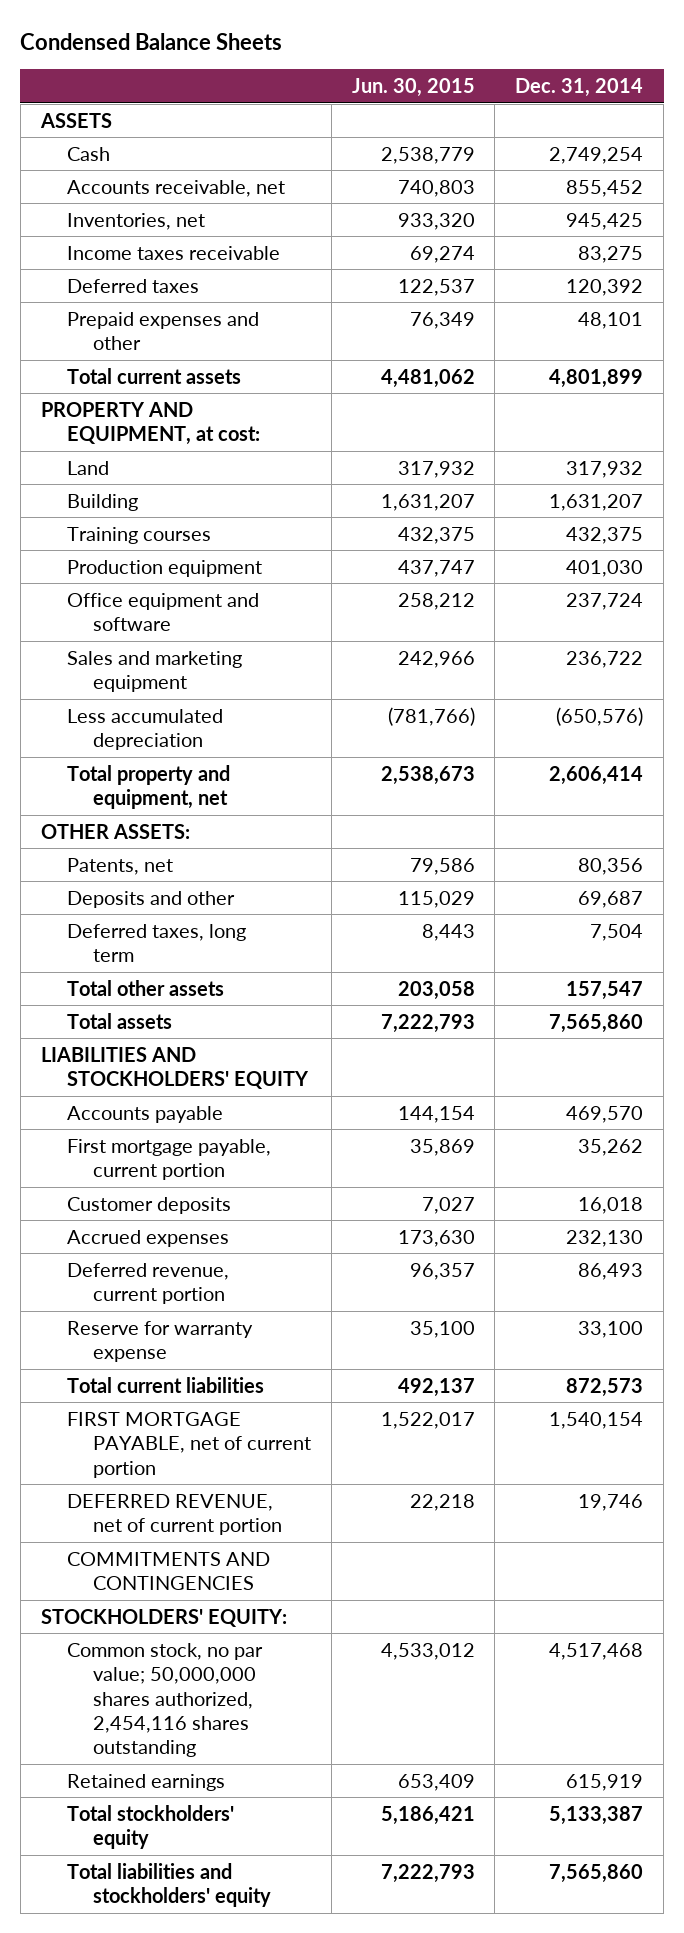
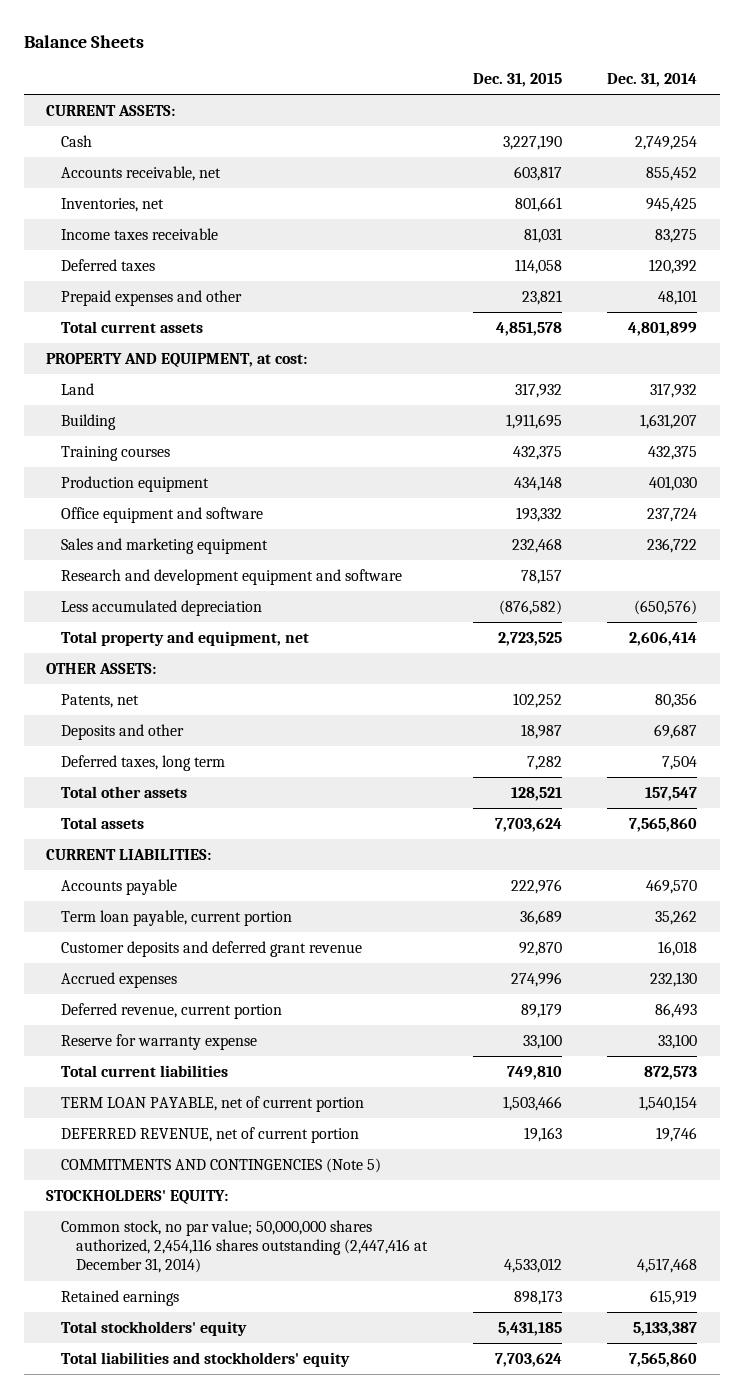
- Condensed Balance Sheets
+ Balance Sheets
- | Jun. 30, 2015 | Dec. 31, 2014
+ | Dec. 31, 2015 | Dec. 31, 2014
- ASSETS
+ CURRENT ASSETS:
+ Research and development equipment and software | 78,157 |
- LIABILITIES AND STOCKHOLDERS' EQUITY
+ CURRENT LIABILITIES:
- First mortgage payable, current portion | 35,869 | 35,262
- Customer deposits | 7,027 | 16,018
+ Term loan payable, current portion | 36,689 | 35,262
+ Customer deposits and deferred grant revenue | 92,870 | 16,018
- FIRST MORTGAGE PAYABLE, net of current portion | 1,522,017 | 1,540,154
+ TERM LOAN PAYABLE, net of current portion | 1,503,466 | 1,540,154
- COMMITMENTS AND CONTINGENCIES
+ COMMITMENTS AND CONTINGENCIES (Note 5)
- Common stock, no par value; 50,000,000 shares authorized, 2,454,116 shares outstanding | 4,533,012 | 4,517,468
+ Common stock, no par value; 50,000,000 shares authorized, 2,454,116 shares outstanding (2,447,416 at December 31, 2014) | 4,533,012 | 4,517,468

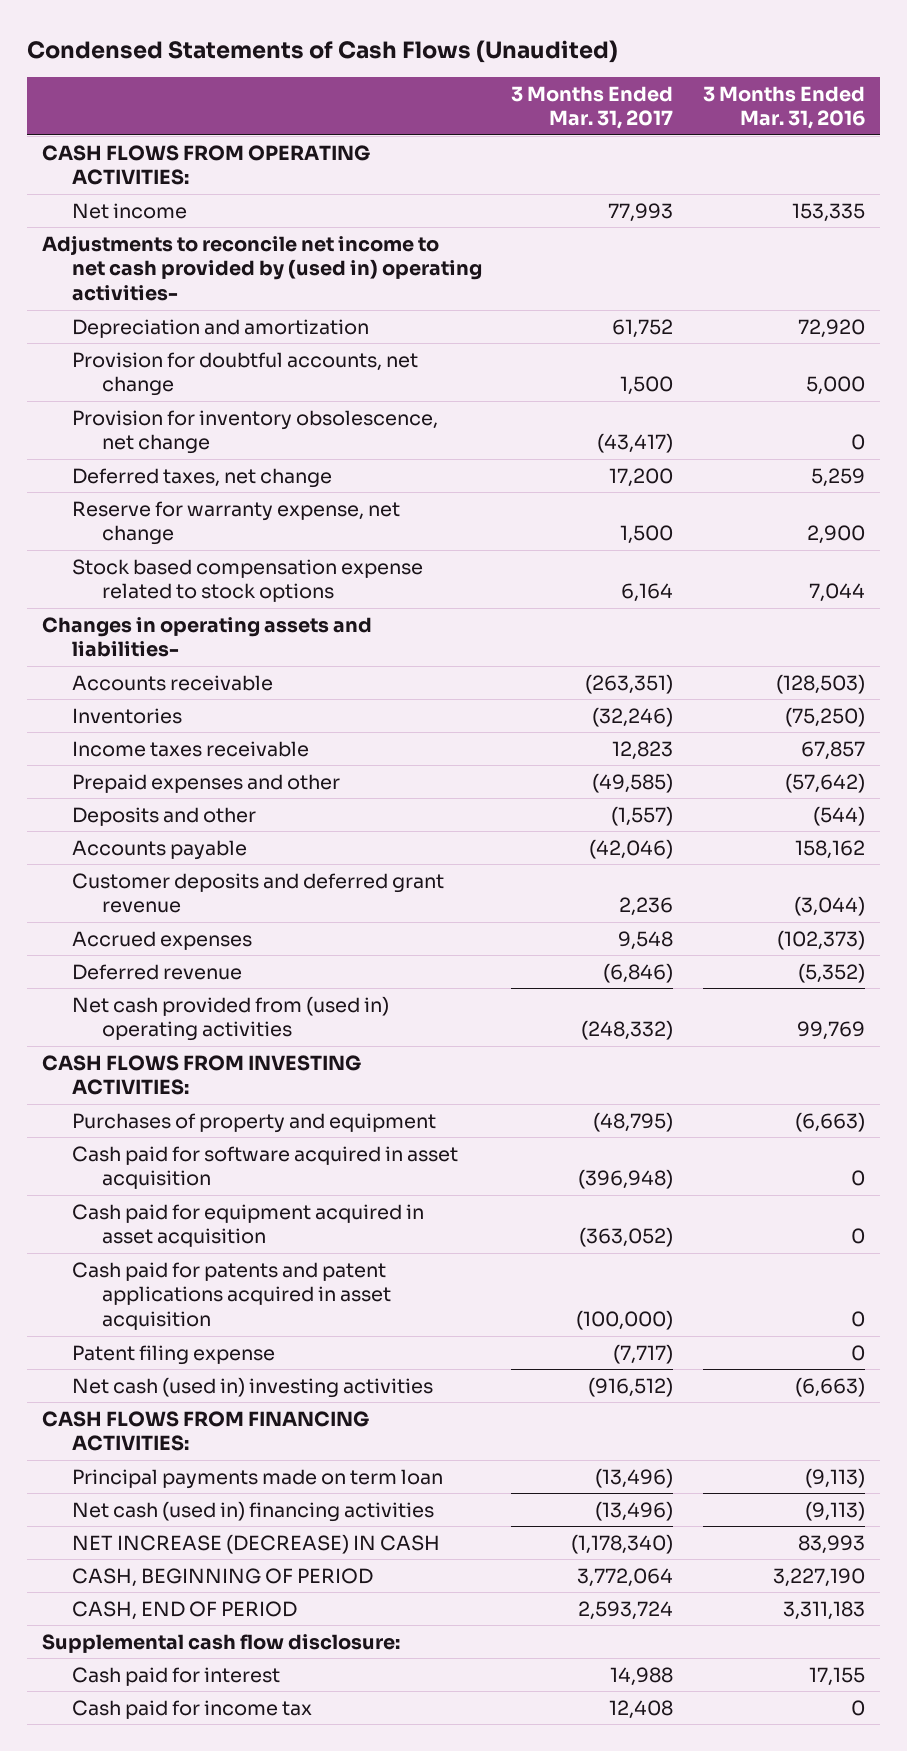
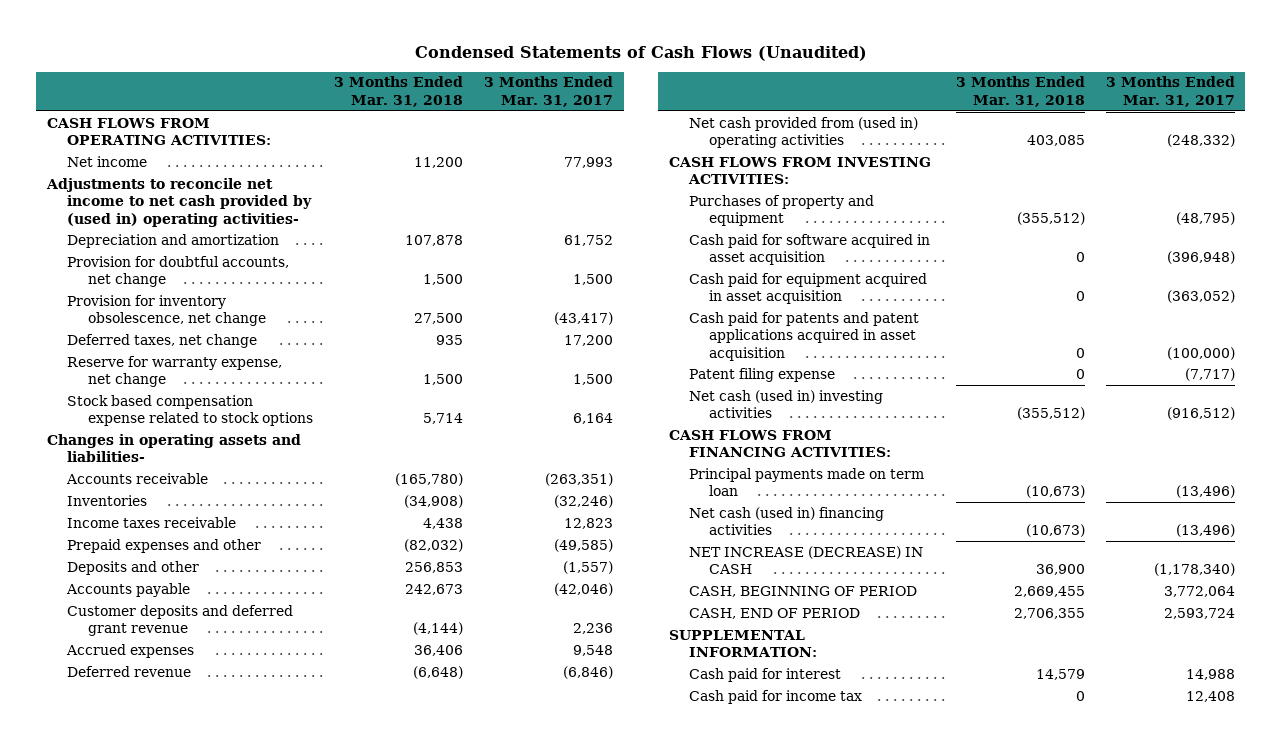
- | 3 Months Ended Mar. 31, 2017 | 3 Months Ended Mar. 31, 2016
+ | 3 Months Ended Mar. 31, 2018 | 3 Months Ended Mar. 31, 2017
- Supplemental cash flow disclosure:
+ SUPPLEMENTAL INFORMATION:

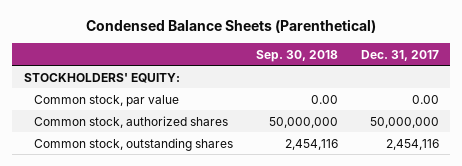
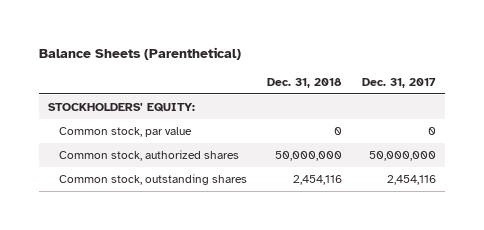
- Condensed Balance Sheets (Parenthetical)
+ Balance Sheets (Parenthetical)
- | Sep. 30, 2018 | Dec. 31, 2017
+ | Dec. 31, 2018 | Dec. 31, 2017
- Common stock, par value | 0.00 | 0.00
+ Common stock, par value | 0 | 0

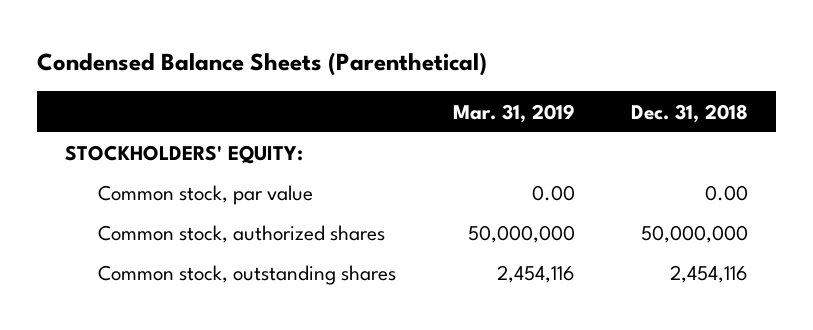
- Balance Sheets (Parenthetical)
+ Condensed Balance Sheets (Parenthetical)
- | Dec. 31, 2018 | Dec. 31, 2017
+ | Mar. 31, 2019 | Dec. 31, 2018
- Common stock, par value | 0 | 0
+ Common stock, par value | 0.00 | 0.00

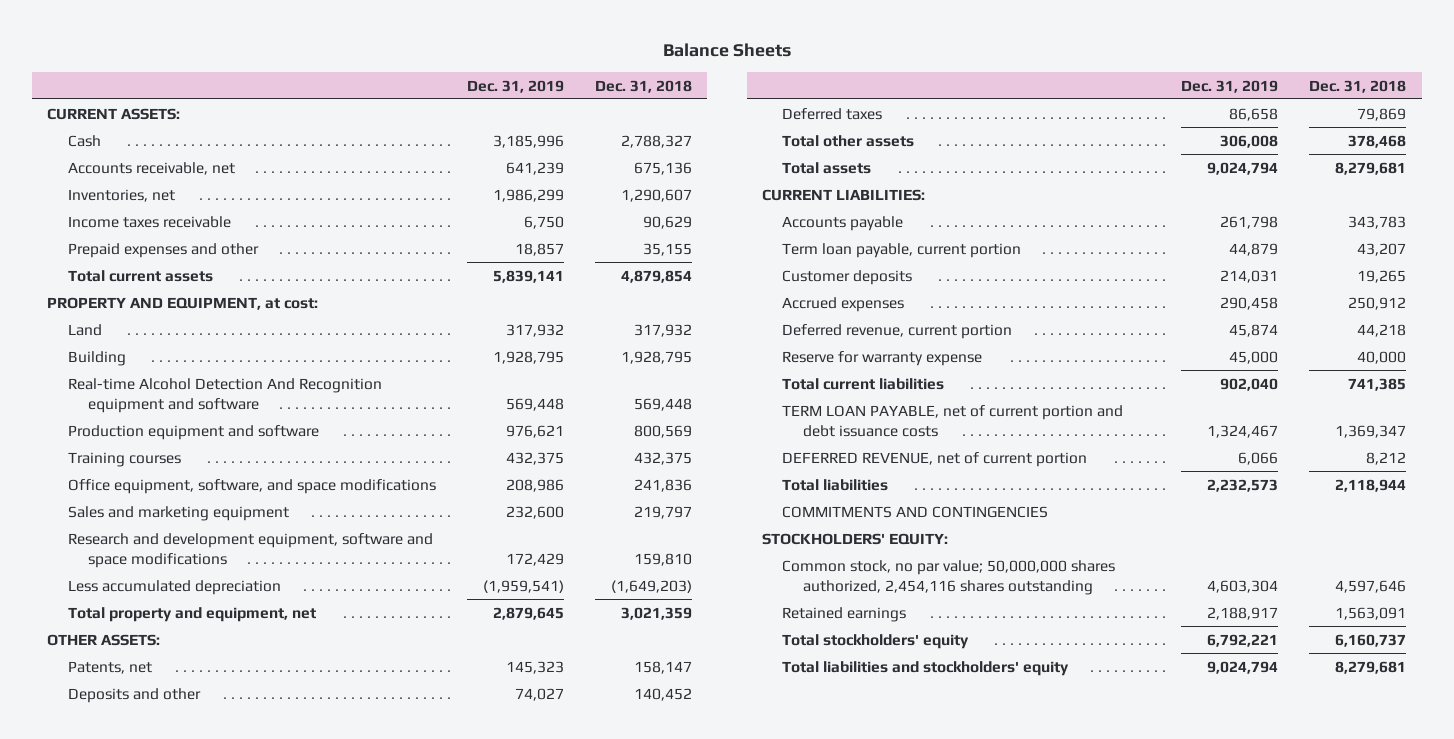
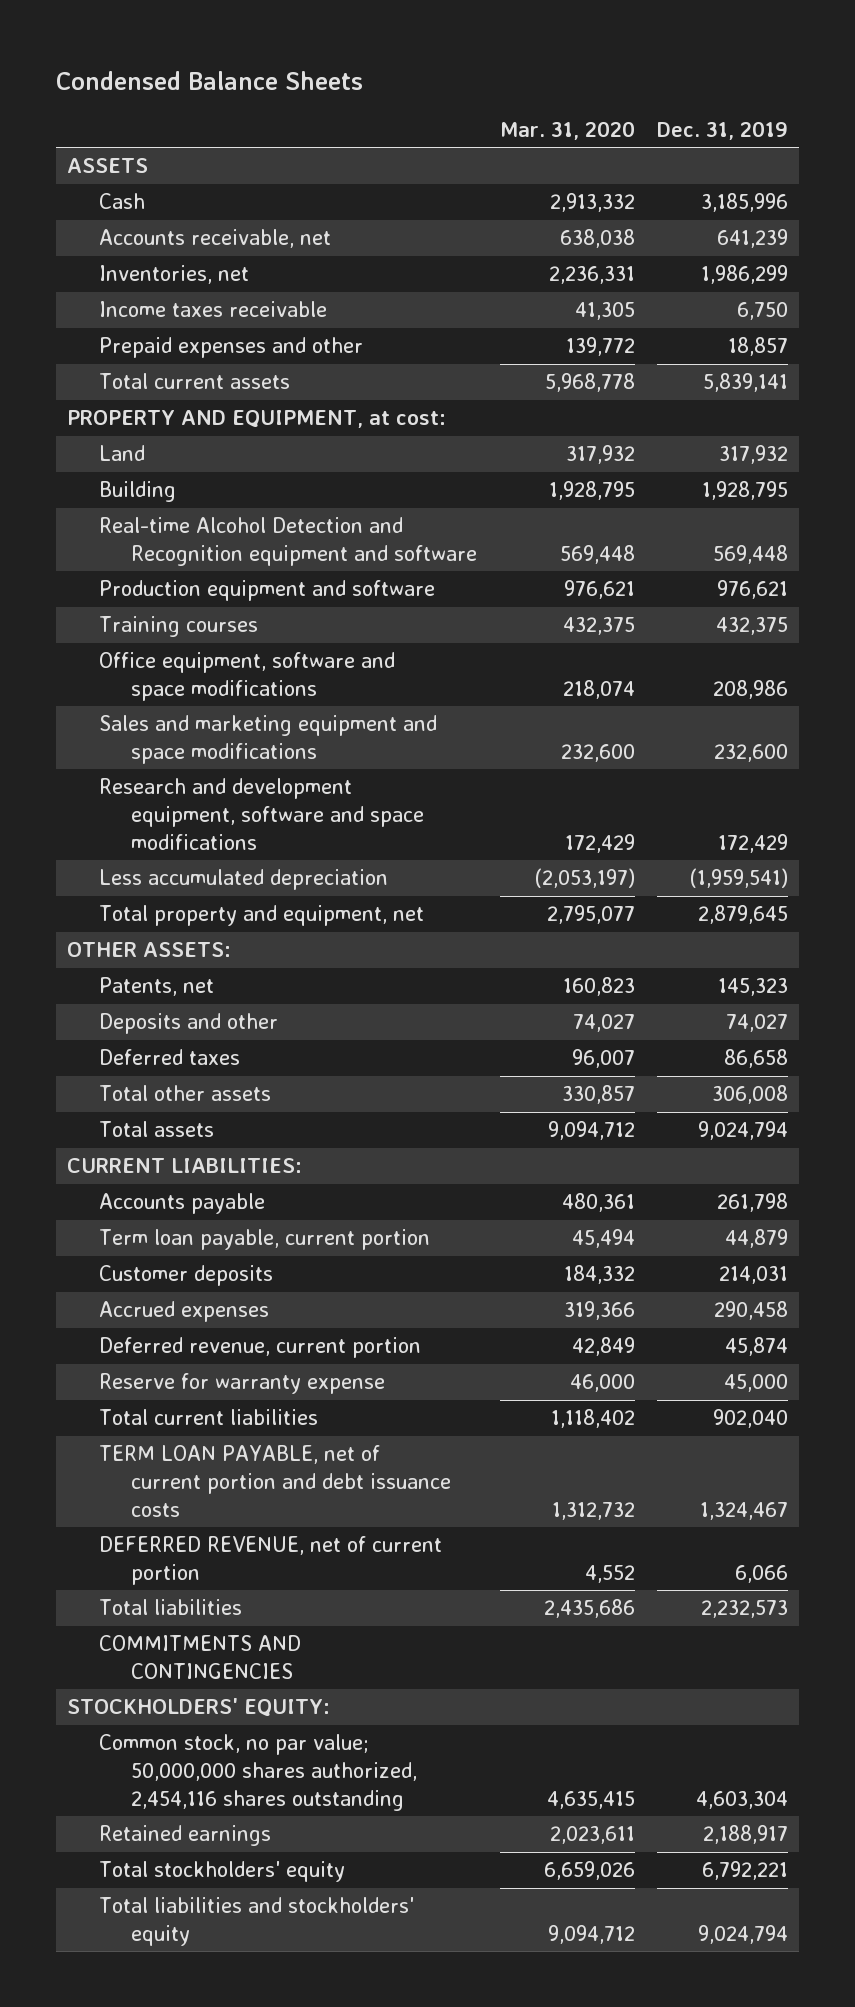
- Balance Sheets
+ Condensed Balance Sheets
- | Dec. 31, 2019 | Dec. 31, 2018
+ | Mar. 31, 2020 | Dec. 31, 2019
- CURRENT ASSETS:
+ ASSETS
- Real-time Alcohol Detection And Recognition equipment and software | 569,448 | 569,448
+ Real-time Alcohol Detection and Recognition equipment and software | 569,448 | 569,448
- Office equipment, software, and space modifications | 208,986 | 241,836
- Sales and marketing equipment | 232,600 | 219,797
+ Office equipment, software and space modifications | 218,074 | 208,986
+ Sales and marketing equipment and space modifications | 232,600 | 232,600

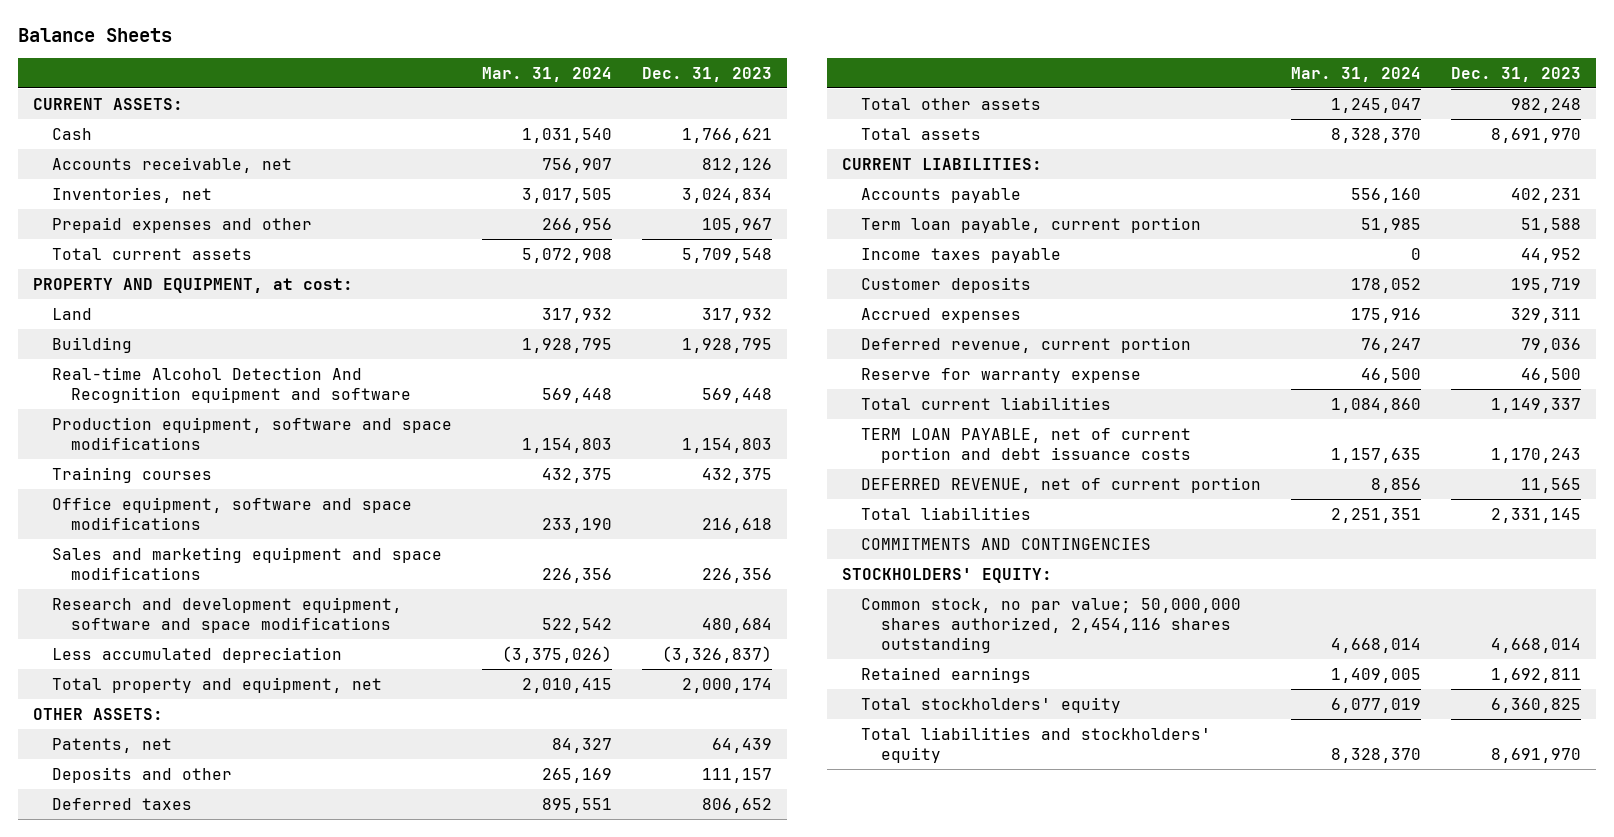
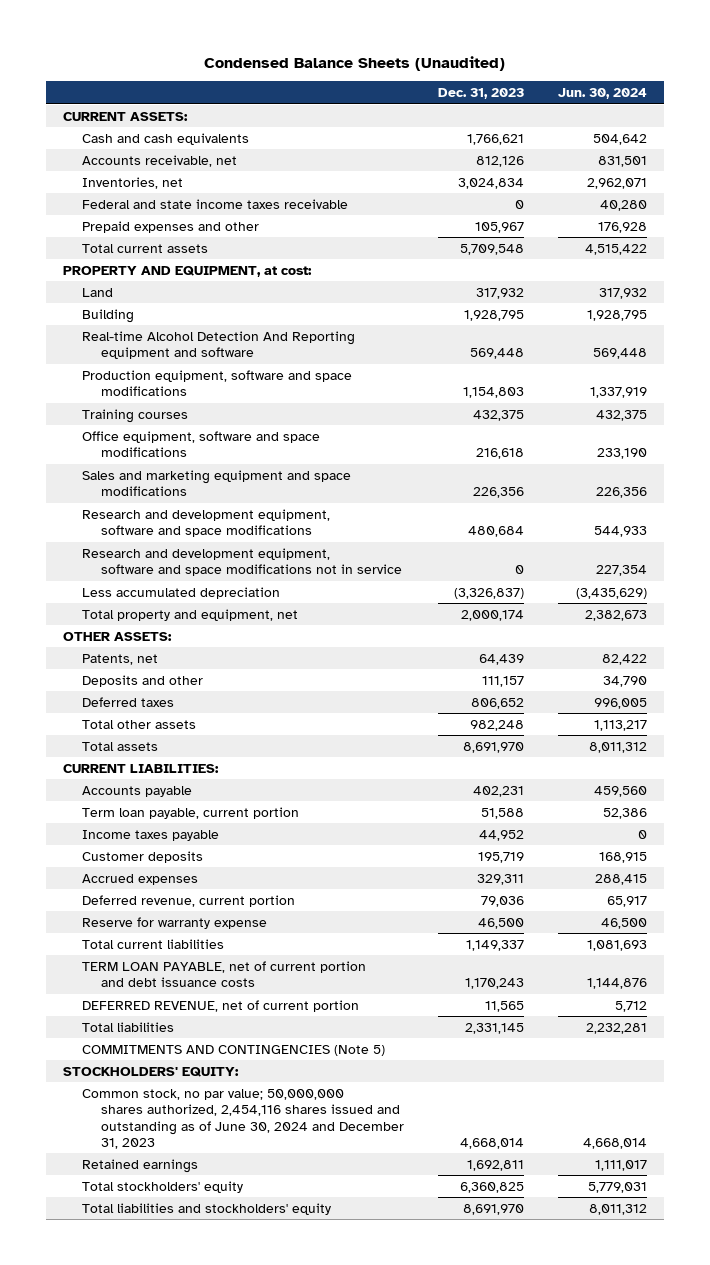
- Balance Sheets
+ Condensed Balance Sheets (Unaudited)
- | Mar. 31, 2024 | Dec. 31, 2023
+ | Dec. 31, 2023 | Jun. 30, 2024
- Cash | 1,031,540 | 1,766,621
+ Cash and cash equivalents | 1,766,621 | 504,642
+ Federal and state income taxes receivable | 0 | 40,280
- Real-time Alcohol Detection And Recognition equipment and software | 569,448 | 569,448
+ Real-time Alcohol Detection And Reporting equipment and software | 569,448 | 569,448
+ Research and development equipment, software and space modifications not in service | 0 | 227,354
- COMMITMENTS AND CONTINGENCIES
+ COMMITMENTS AND CONTINGENCIES (Note 5)
- Common stock, no par value; 50,000,000 shares authorized, 2,454,116 shares outstanding | 4,668,014 | 4,668,014
+ Common stock, no par value; 50,000,000 shares authorized, 2,454,116 shares issued and outstanding as of June 30, 2024 and December 31, 2023 | 4,668,014 | 4,668,014

